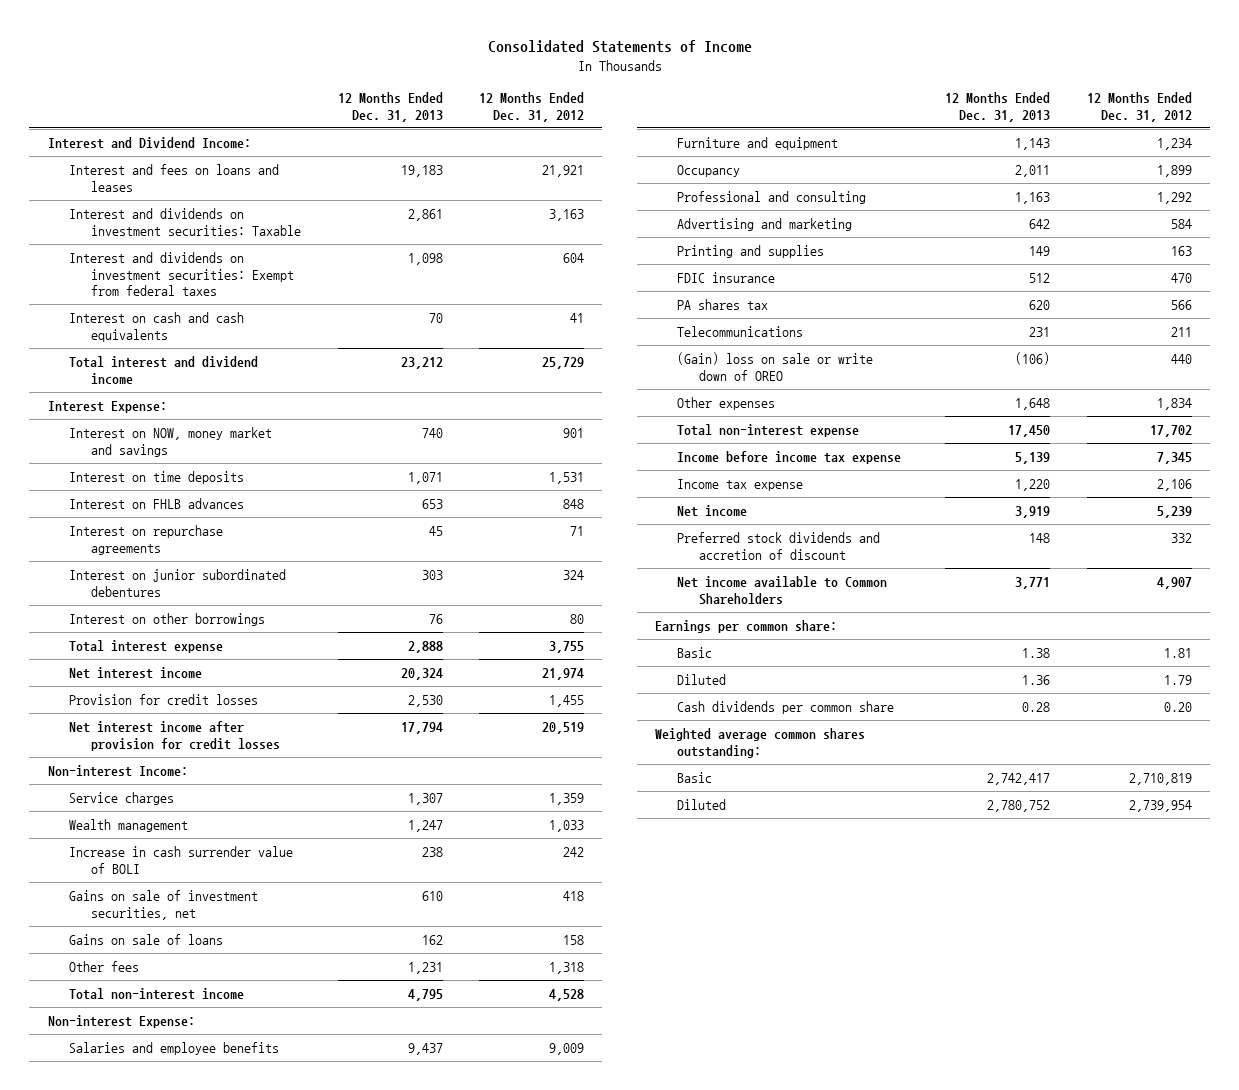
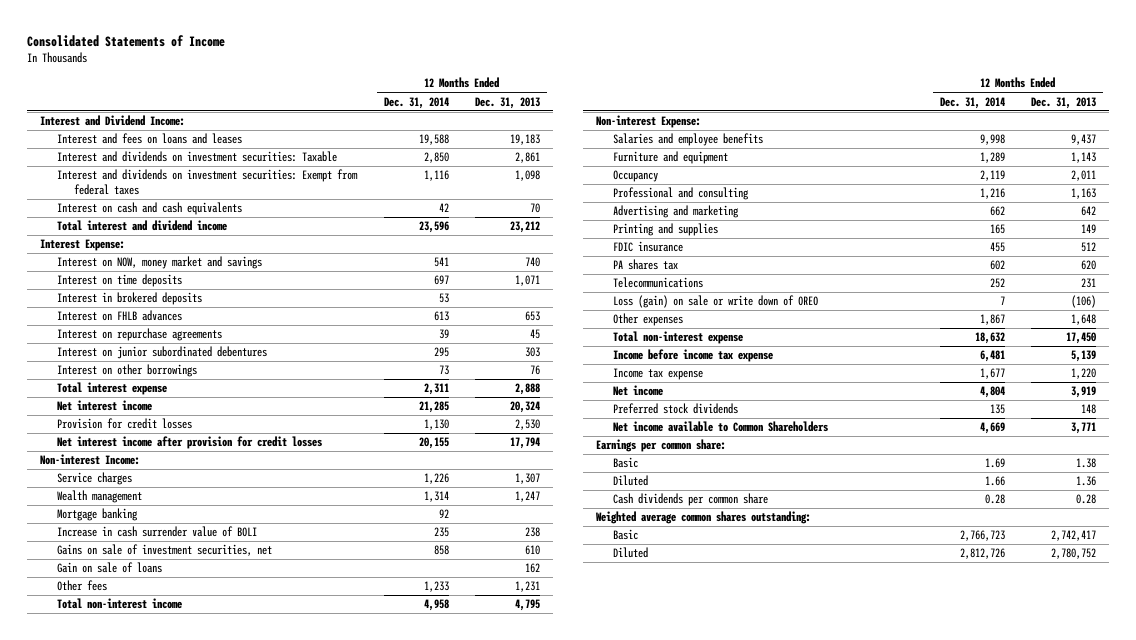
- | 12 Months Ended Dec. 31, 2013 | 12 Months Ended Dec. 31, 2012
+ | 12 Months Ended Dec. 31, 2014 | 12 Months Ended Dec. 31, 2013
+ Interest in brokered deposits | 53 |
+ Mortgage banking | 92 |
- Gains on sale of loans | 162 | 158
+ Gain on sale of loans | | 162
- (Gain) loss on sale or write down of OREO | (106) | 440
+ Loss (gain) on sale or write down of OREO | 7 | (106)
- Preferred stock dividends and accretion of discount | 148 | 332
+ Preferred stock dividends | 135 | 148

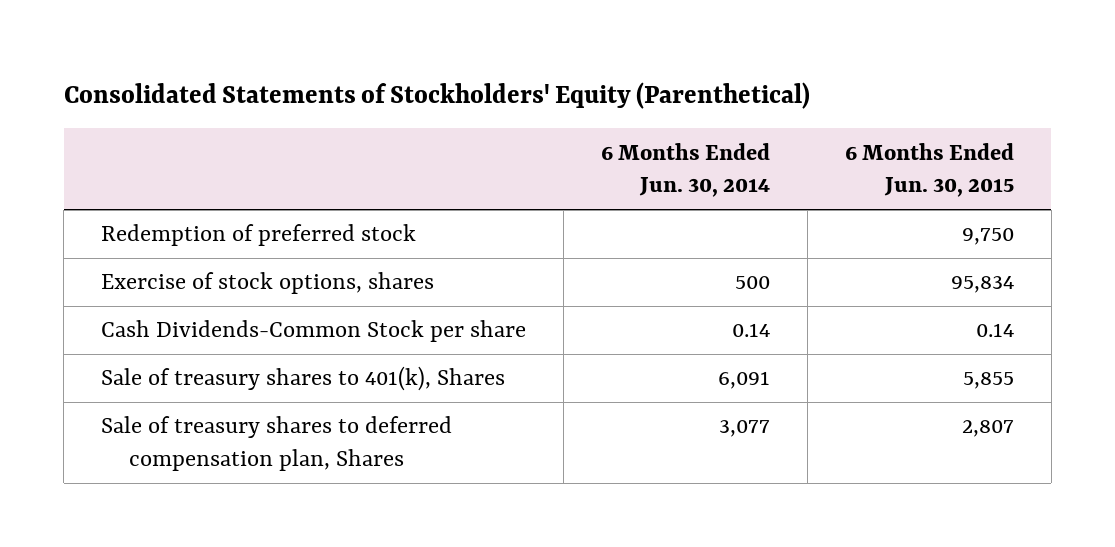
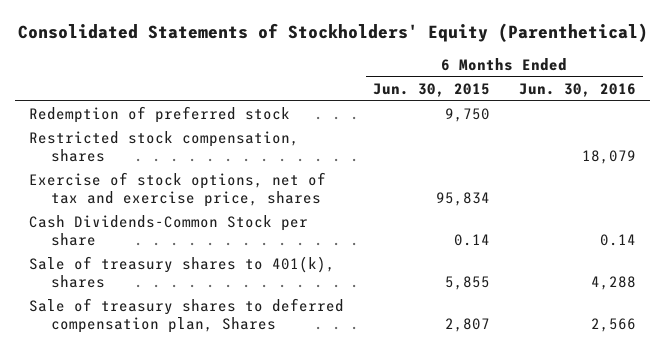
- | 6 Months Ended Jun. 30, 2014 | 6 Months Ended Jun. 30, 2015
+ | 6 Months Ended Jun. 30, 2015 | 6 Months Ended Jun. 30, 2016
- Exercise of stock options, shares | 500 | 95,834
+ Restricted stock compensation, shares | | 18,079
+ Exercise of stock options, net of tax and exercise price, shares | 95,834 |
- Sale of treasury shares to 401(k), Shares | 6,091 | 5,855
+ Sale of treasury shares to 401(k), shares | 5,855 | 4,288

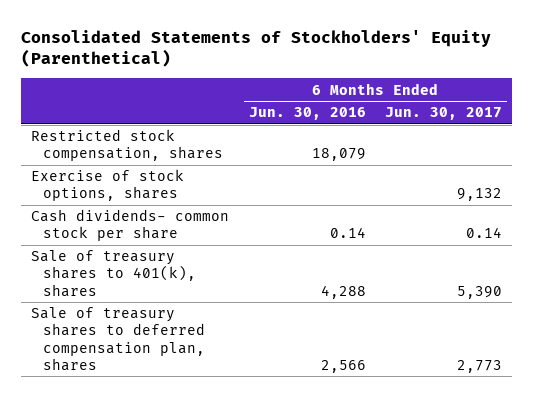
- | 6 Months Ended Jun. 30, 2015 | 6 Months Ended Jun. 30, 2016
+ | 6 Months Ended Jun. 30, 2016 | 6 Months Ended Jun. 30, 2017
- Redemption of preferred stock | 9,750 |
- Exercise of stock options, net of tax and exercise price, shares | 95,834 |
- Cash Dividends-Common Stock per share | 0.14 | 0.14
+ Exercise of stock options, shares | | 9,132
+ Cash dividends- common stock per share | 0.14 | 0.14
- Sale of treasury shares to deferred compensation plan, Shares | 2,807 | 2,566
+ Sale of treasury shares to deferred compensation plan, shares | 2,566 | 2,773

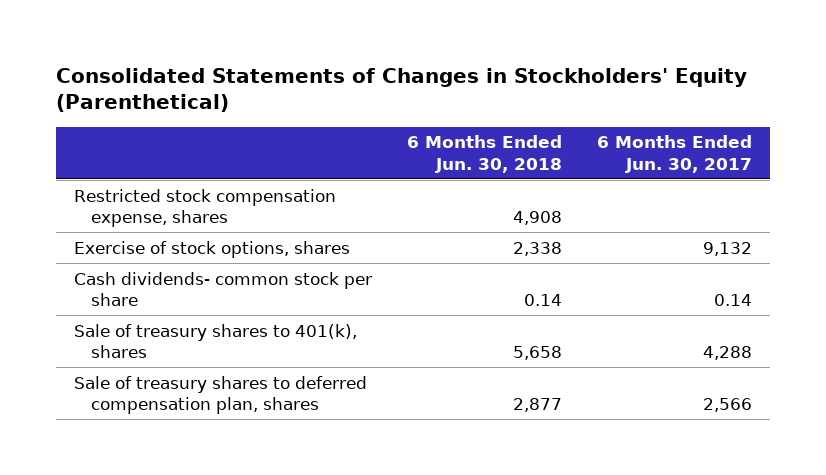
- Consolidated Statements of Stockholders' Equity (Parenthetical)
+ Consolidated Statements of Changes in Stockholders' Equity (Parenthetical)
- | 6 Months Ended Jun. 30, 2016 | 6 Months Ended Jun. 30, 2017
+ | 6 Months Ended Jun. 30, 2018 | 6 Months Ended Jun. 30, 2017
- Restricted stock compensation, shares | 18,079 |
+ Restricted stock compensation expense, shares | 4,908 |
- Sale of treasury shares to 401(k), shares | 4,288 | 5,390
- Sale of treasury shares to deferred compensation plan, shares | 2,566 | 2,773
+ Sale of treasury shares to 401(k), shares | 5,658 | 4,288
+ Sale of treasury shares to deferred compensation plan, shares | 2,877 | 2,566

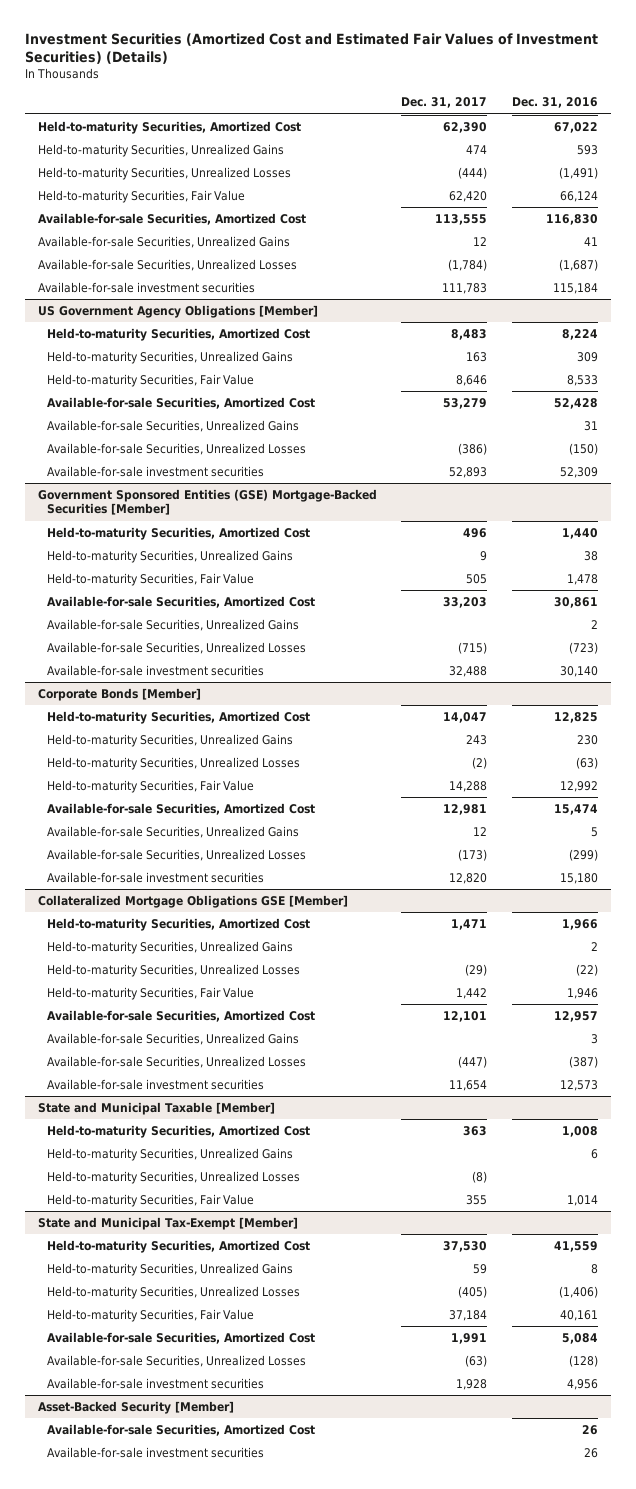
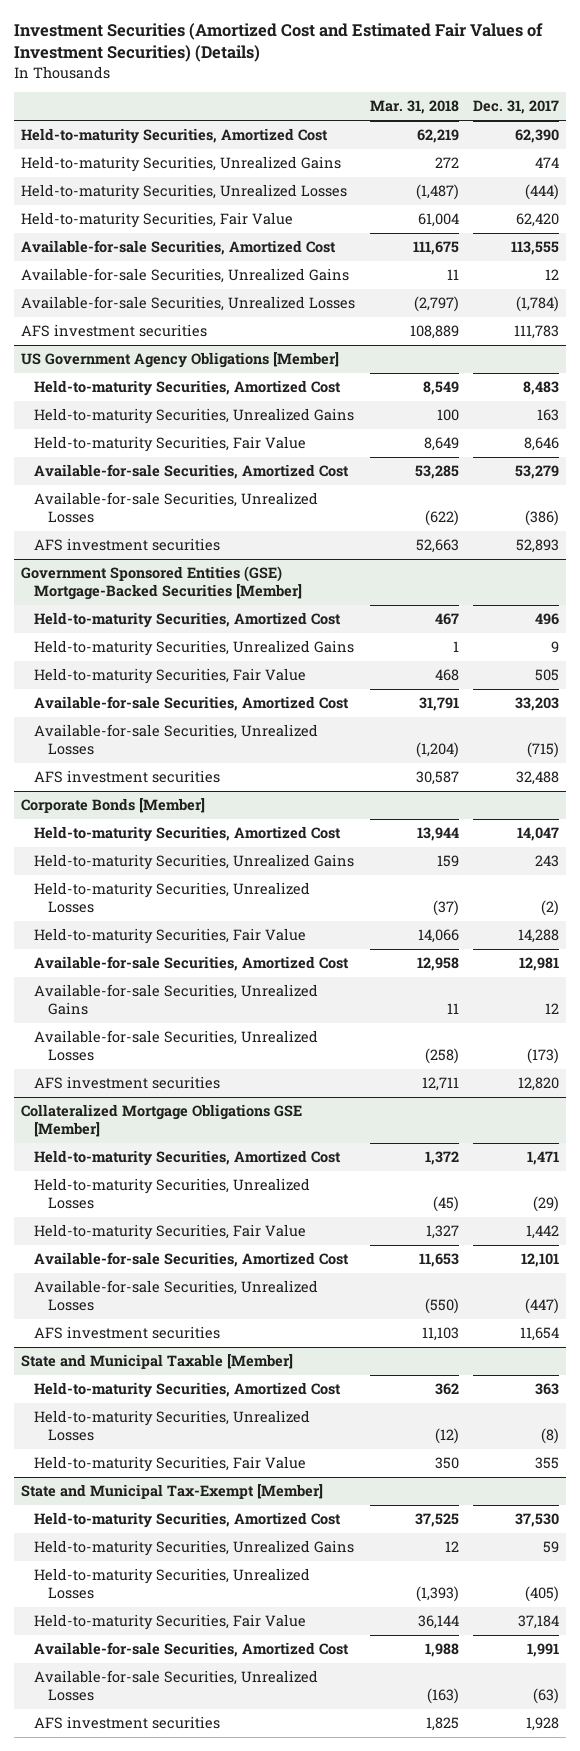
- | Dec. 31, 2017 | Dec. 31, 2016
+ | Mar. 31, 2018 | Dec. 31, 2017
- Available-for-sale investment securities | 111,783 | 115,184
+ AFS investment securities | 108,889 | 111,783
@ US Government Agency Obligations [Member]
- Available-for-sale Securities, Unrealized Gains | | 31
- Available-for-sale investment securities | 52,893 | 52,309
+ AFS investment securities | 52,663 | 52,893
@ Government Sponsored Entities (GSE) Mortgage-Backed Securities [Member]
- Available-for-sale Securities, Unrealized Gains | | 2
- Available-for-sale investment securities | 32,488 | 30,140
+ AFS investment securities | 30,587 | 32,488
@ Corporate Bonds [Member]
- Available-for-sale investment securities | 12,820 | 15,180
+ AFS investment securities | 12,711 | 12,820
@ Collateralized Mortgage Obligations GSE [Member]
- Held-to-maturity Securities, Unrealized Gains | | 2
- Available-for-sale Securities, Unrealized Gains | | 3
- Available-for-sale investment securities | 11,654 | 12,573
+ AFS investment securities | 11,103 | 11,654
@ State and Municipal Taxable [Member]
- Held-to-maturity Securities, Unrealized Gains | | 6
@ State and Municipal Tax-Exempt [Member]
- Available-for-sale investment securities | 1,928 | 4,956
- Asset-Backed Security [Member]
- Available-for-sale Securities, Amortized Cost | | 26
- Available-for-sale investment securities | | 26
@ State and Municipal Tax-Exempt [Member]
+ AFS investment securities | 1,825 | 1,928

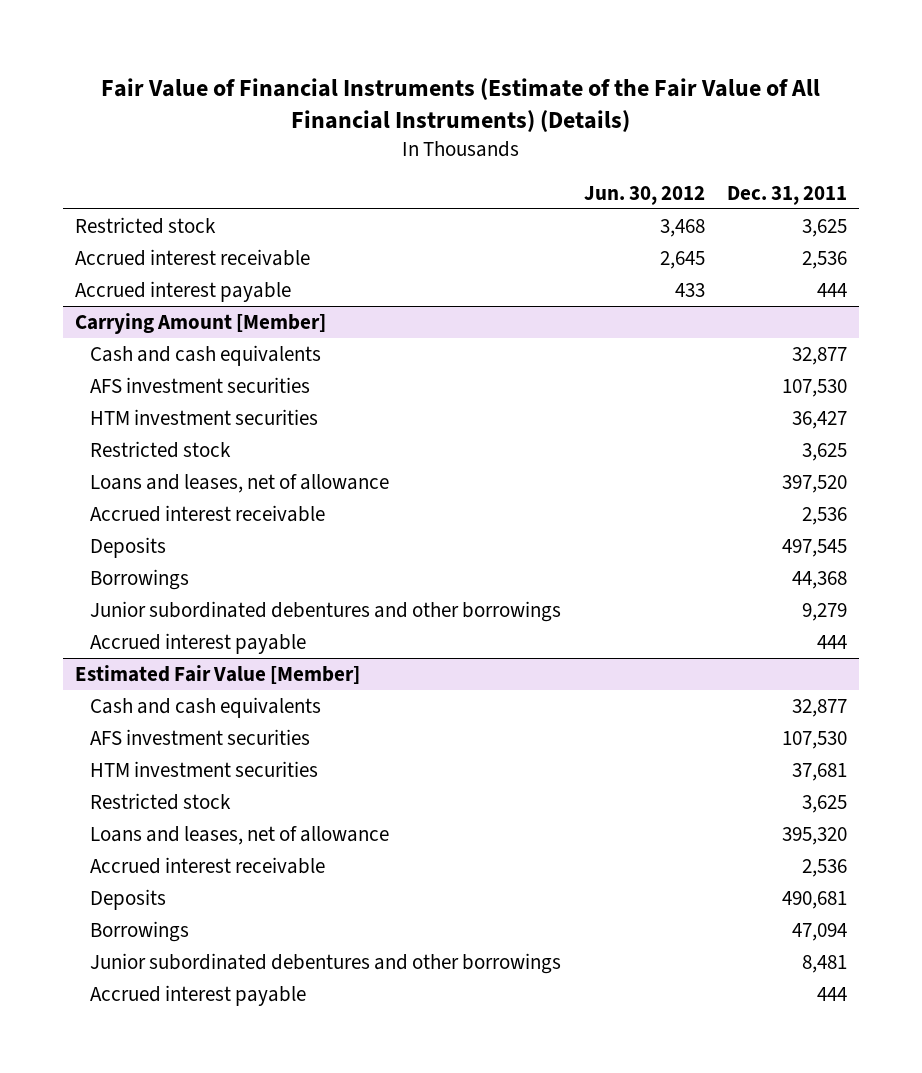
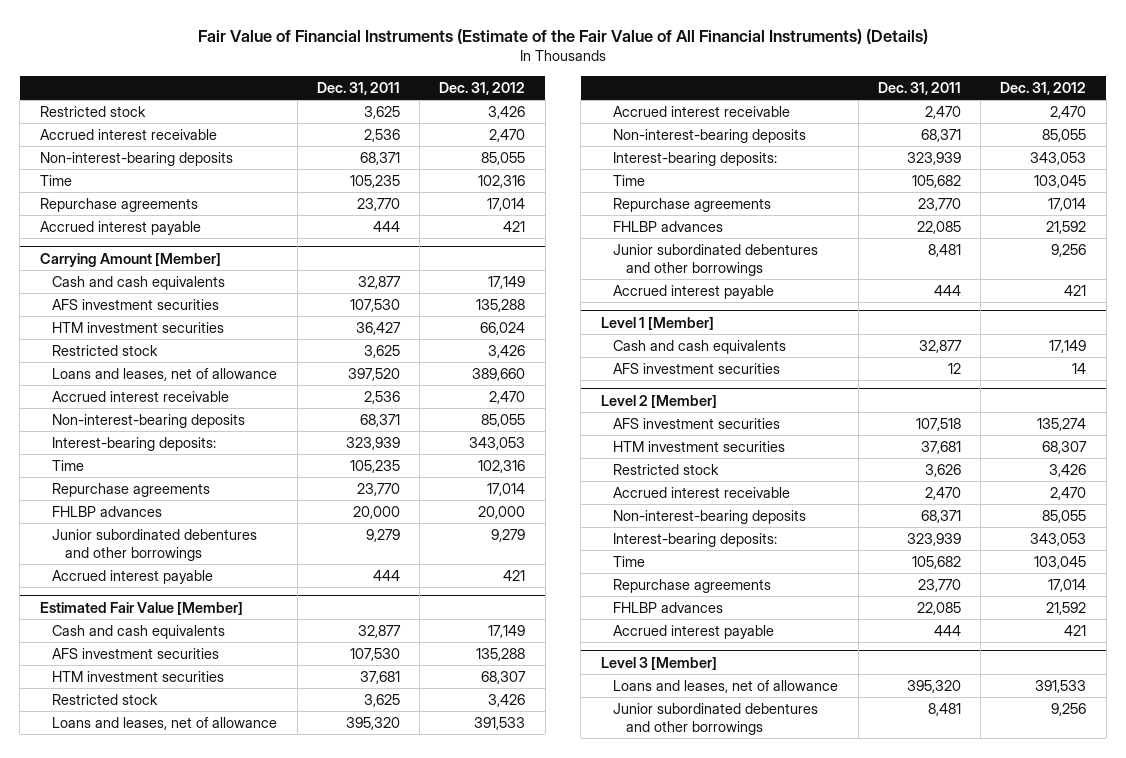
- | Jun. 30, 2012 | Dec. 31, 2011
+ | Dec. 31, 2011 | Dec. 31, 2012
+ Non-interest-bearing deposits | 68,371 | 85,055
+ Time | 105,235 | 102,316
+ Repurchase agreements | 23,770 | 17,014
@ Carrying Amount [Member]
- Deposits | | 497,545
- Borrowings | | 44,368
+ Non-interest-bearing deposits | 68,371 | 85,055
+ Interest-bearing deposits: | 323,939 | 343,053
+ Time | 105,235 | 102,316
+ Repurchase agreements | 23,770 | 17,014
+ FHLBP advances | 20,000 | 20,000
@ Estimated Fair Value [Member]
- Accrued interest receivable | | 2,536
- Deposits | | 490,681
- Borrowings | | 47,094
+ Accrued interest receivable | 2,470 | 2,470
+ Non-interest-bearing deposits | 68,371 | 85,055
+ Interest-bearing deposits: | 323,939 | 343,053
+ Time | 105,682 | 103,045
+ Repurchase agreements | 23,770 | 17,014
+ FHLBP advances | 22,085 | 21,592
+ Level 1 [Member]
+ Cash and cash equivalents | 32,877 | 17,149
+ AFS investment securities | 12 | 14
+ Level 2 [Member]
+ AFS investment securities | 107,518 | 135,274
+ HTM investment securities | 37,681 | 68,307
+ Restricted stock | 3,626 | 3,426
+ Accrued interest receivable | 2,470 | 2,470
+ Non-interest-bearing deposits | 68,371 | 85,055
+ Interest-bearing deposits: | 323,939 | 343,053
+ Time | 105,682 | 103,045
+ Repurchase agreements | 23,770 | 17,014
+ FHLBP advances | 22,085 | 21,592
+ Accrued interest payable | 444 | 421
+ Level 3 [Member]
+ Loans and leases, net of allowance | 395,320 | 391,533
+ Junior subordinated debentures and other borrowings | 8,481 | 9,256

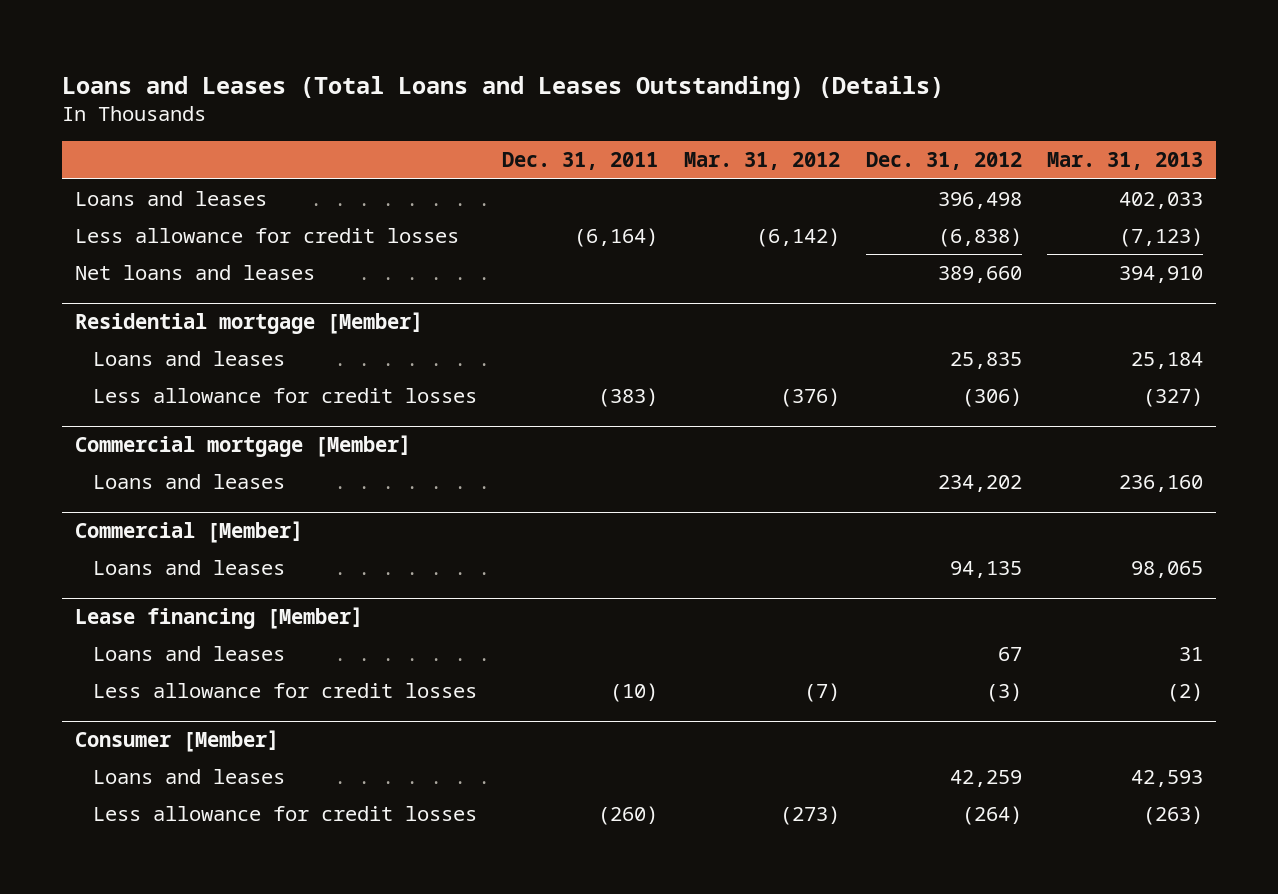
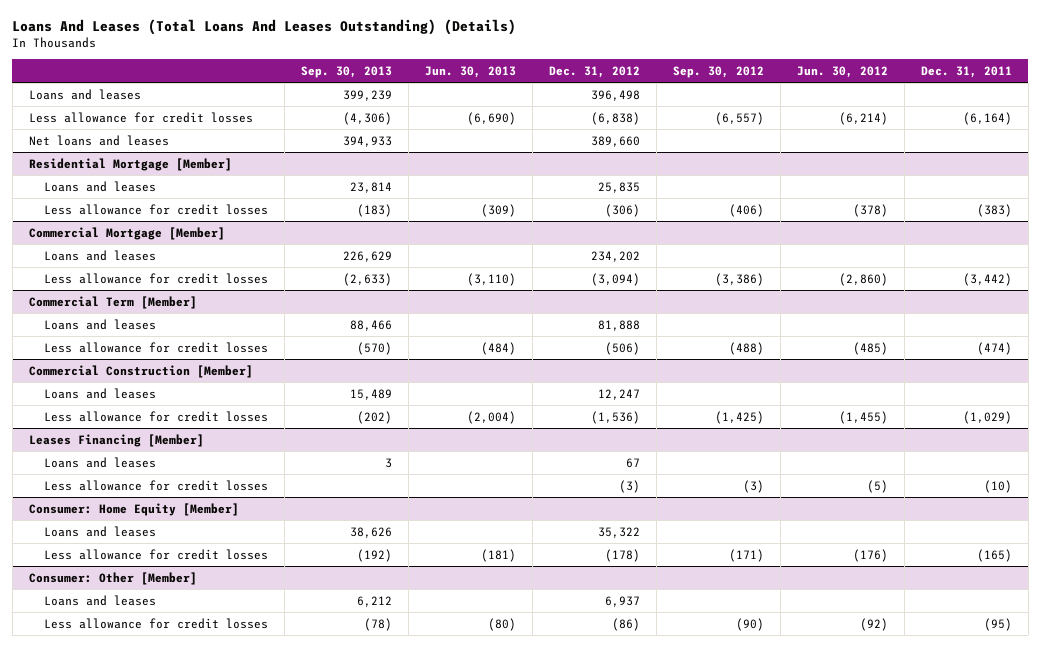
- Loans and Leases (Total Loans and Leases Outstanding) (Details)
+ Loans And Leases (Total Loans And Leases Outstanding) (Details)
- | Dec. 31, 2011 | Mar. 31, 2012 | Dec. 31, 2012 | Mar. 31, 2013
+ | Sep. 30, 2013 | Jun. 30, 2013 | Dec. 31, 2012 | Sep. 30, 2012 | Jun. 30, 2012 | Dec. 31, 2011
- Residential mortgage [Member]
+ Residential Mortgage [Member]
- Commercial mortgage [Member]
+ Commercial Mortgage [Member]
- Commercial [Member]
- Loans and leases | | | 94,135 | 98,065
- Lease financing [Member]
+ Less allowance for credit losses | (2,633) | (3,110) | (3,094) | (3,386) | (2,860) | (3,442)
+ Commercial Term [Member]
+ Loans and leases | 88,466 | | 81,888 | | |
+ Less allowance for credit losses | (570) | (484) | (506) | (488) | (485) | (474)
+ Commercial Construction [Member]
+ Loans and leases | 15,489 | | 12,247 | | |
+ Less allowance for credit losses | (202) | (2,004) | (1,536) | (1,425) | (1,455) | (1,029)
+ Leases Financing [Member]
- Consumer [Member]
- Loans and leases | | | 42,259 | 42,593
- Less allowance for credit losses | (260) | (273) | (264) | (263)
+ Consumer: Home Equity [Member]
+ Loans and leases | 38,626 | | 35,322 | | |
+ Less allowance for credit losses | (192) | (181) | (178) | (171) | (176) | (165)
+ Consumer: Other [Member]
+ Loans and leases | 6,212 | | 6,937 | | |
+ Less allowance for credit losses | (78) | (80) | (86) | (90) | (92) | (95)

